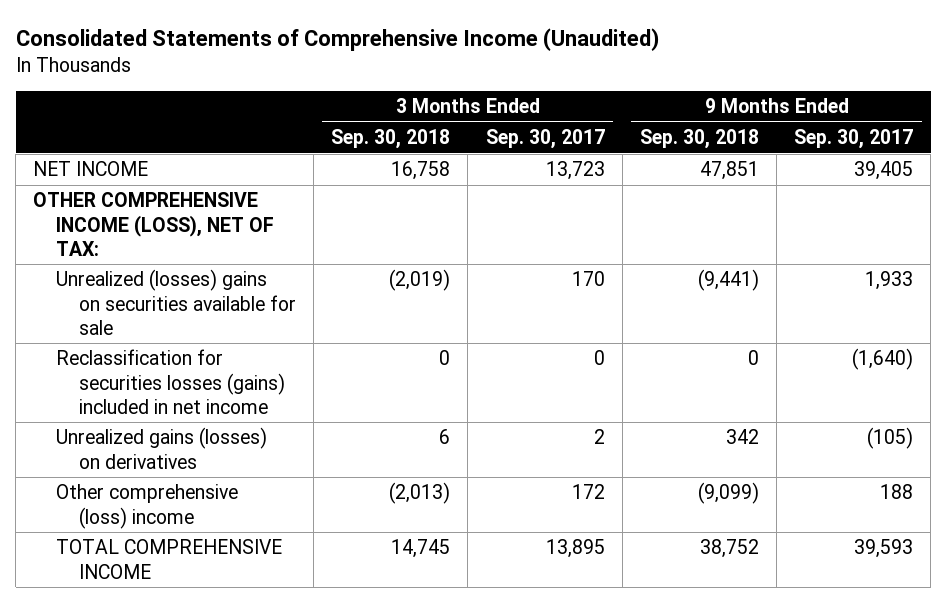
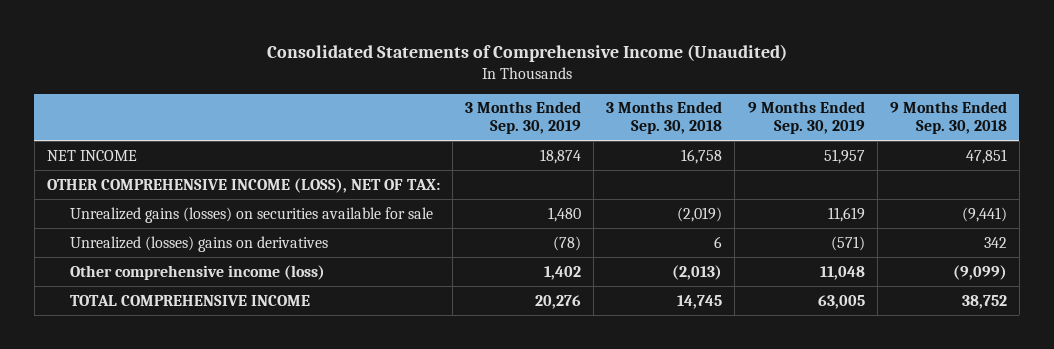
- | 3 Months Ended Sep. 30, 2018 | 3 Months Ended Sep. 30, 2017 | 9 Months Ended Sep. 30, 2018 | 9 Months Ended Sep. 30, 2017
+ | 3 Months Ended Sep. 30, 2019 | 3 Months Ended Sep. 30, 2018 | 9 Months Ended Sep. 30, 2019 | 9 Months Ended Sep. 30, 2018
- Unrealized (losses) gains on securities available for sale | (2,019) | 170 | (9,441) | 1,933
- Reclassification for securities losses (gains) included in net income | 0 | 0 | 0 | (1,640)
- Unrealized gains (losses) on derivatives | 6 | 2 | 342 | (105)
- Other comprehensive (loss) income | (2,013) | 172 | (9,099) | 188
+ Unrealized gains (losses) on securities available for sale | 1,480 | (2,019) | 11,619 | (9,441)
+ Unrealized (losses) gains on derivatives | (78) | 6 | (571) | 342
+ Other comprehensive income (loss) | 1,402 | (2,013) | 11,048 | (9,099)

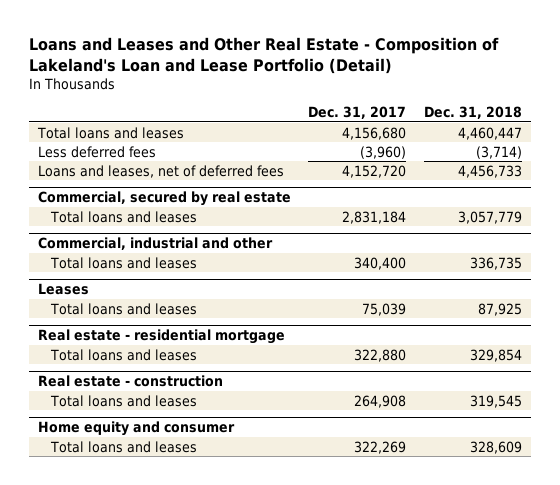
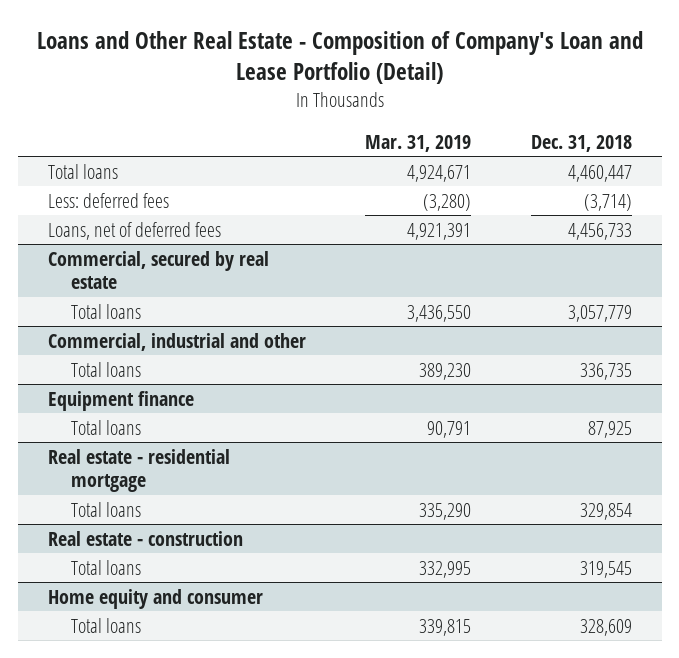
- Loans and Leases and Other Real Estate - Composition of Lakeland's Loan and Lease Portfolio (Detail)
+ Loans and Other Real Estate - Composition of Company's Loan and Lease Portfolio (Detail)
- | Dec. 31, 2017 | Dec. 31, 2018
+ | Mar. 31, 2019 | Dec. 31, 2018
- Total loans and leases | 4,156,680 | 4,460,447
- Less deferred fees | (3,960) | (3,714)
- Loans and leases, net of deferred fees | 4,152,720 | 4,456,733
+ Total loans | 4,924,671 | 4,460,447
+ Less: deferred fees | (3,280) | (3,714)
+ Loans, net of deferred fees | 4,921,391 | 4,456,733
@ Commercial, secured by real estate
- Total loans and leases | 2,831,184 | 3,057,779
+ Total loans | 3,436,550 | 3,057,779
@ Commercial, industrial and other
- Total loans and leases | 340,400 | 336,735
- Leases
- Total loans and leases | 75,039 | 87,925
@ Commercial, industrial and other
+ Total loans | 389,230 | 336,735
+ Equipment finance
+ Total loans | 90,791 | 87,925
@ Real estate - residential mortgage
- Total loans and leases | 322,880 | 329,854
+ Total loans | 335,290 | 329,854
@ Real estate - construction
- Total loans and leases | 264,908 | 319,545
+ Total loans | 332,995 | 319,545
@ Home equity and consumer
- Total loans and leases | 322,269 | 328,609
+ Total loans | 339,815 | 328,609

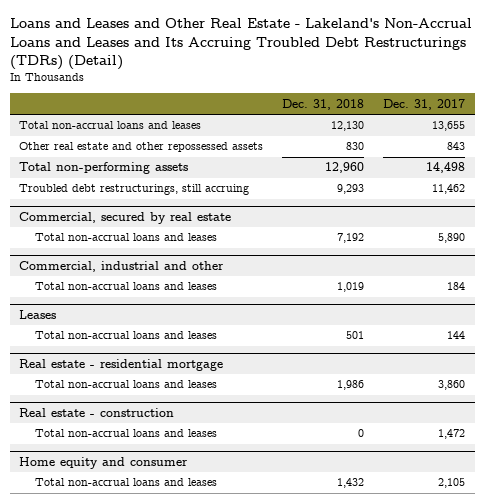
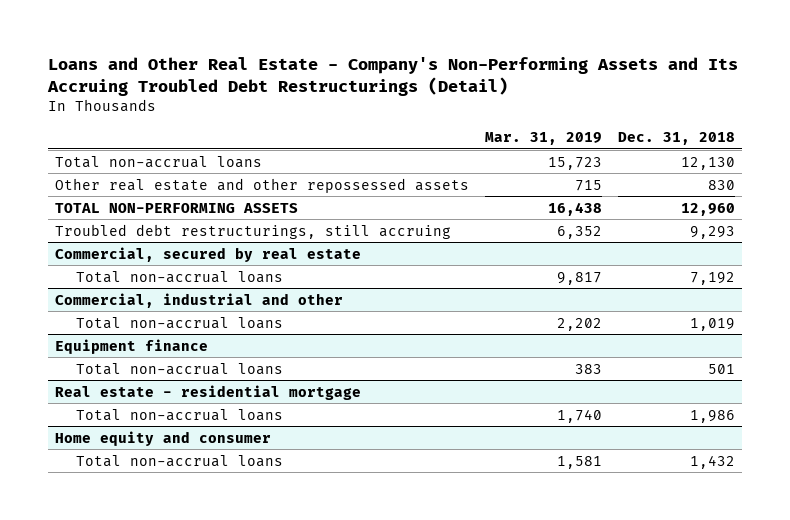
- Loans and Leases and Other Real Estate - Lakeland's Non-Accrual Loans and Leases and Its Accruing Troubled Debt Restructurings (TDRs) (Detail)
+ Loans and Other Real Estate - Company's Non-Performing Assets and Its Accruing Troubled Debt Restructurings (Detail)
- | Dec. 31, 2018 | Dec. 31, 2017
+ | Mar. 31, 2019 | Dec. 31, 2018
- Total non-accrual loans and leases | 12,130 | 13,655
+ Total non-accrual loans | 15,723 | 12,130
- Total non-performing assets | 12,960 | 14,498
+ TOTAL NON-PERFORMING ASSETS | 16,438 | 12,960
@ Commercial, secured by real estate
- Total non-accrual loans and leases | 7,192 | 5,890
+ Total non-accrual loans | 9,817 | 7,192
@ Commercial, industrial and other
- Total non-accrual loans and leases | 1,019 | 184
- Leases
- Total non-accrual loans and leases | 501 | 144
@ Commercial, industrial and other
+ Total non-accrual loans | 2,202 | 1,019
+ Equipment finance
+ Total non-accrual loans | 383 | 501
@ Real estate - residential mortgage
- Total non-accrual loans and leases | 1,986 | 3,860
- Real estate - construction
- Total non-accrual loans and leases | 0 | 1,472
@ Real estate - residential mortgage
+ Total non-accrual loans | 1,740 | 1,986
@ Home equity and consumer
- Total non-accrual loans and leases | 1,432 | 2,105
+ Total non-accrual loans | 1,581 | 1,432

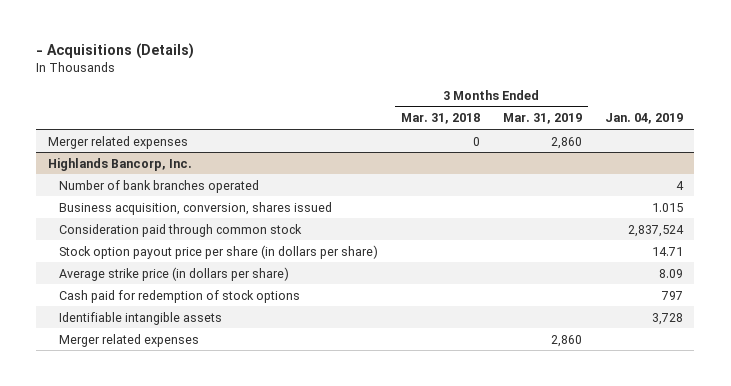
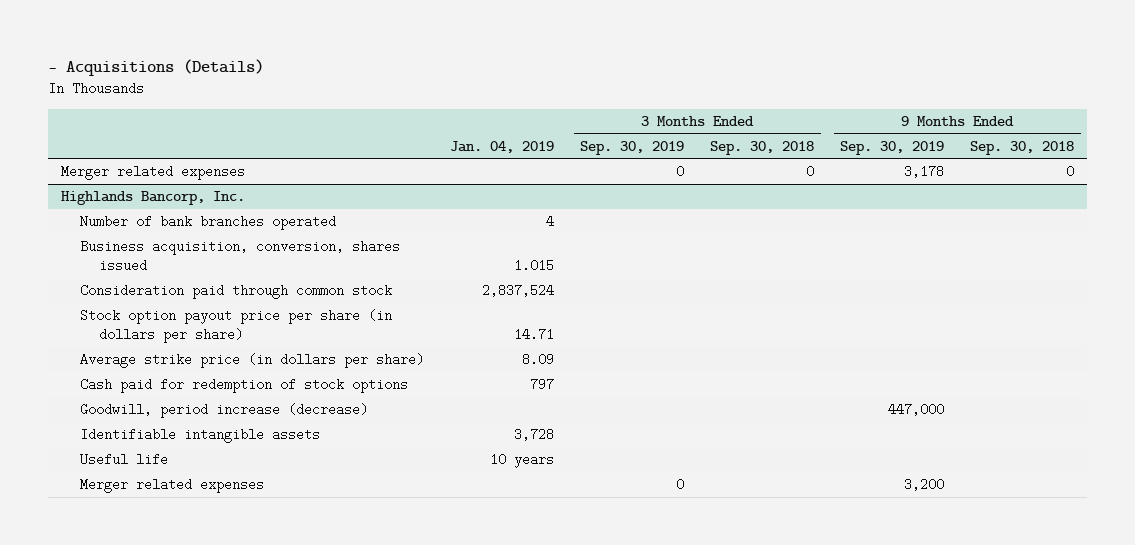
- | 3 Months Ended Mar. 31, 2018 | 3 Months Ended Mar. 31, 2019 | Jan. 04, 2019
+ | Jan. 04, 2019 | 3 Months Ended Sep. 30, 2019 | 3 Months Ended Sep. 30, 2018 | 9 Months Ended Sep. 30, 2019 | 9 Months Ended Sep. 30, 2018
@ Highlands Bancorp, Inc.
+ Goodwill, period increase (decrease) | | | | 447,000 |
+ Useful life | 10 years | | | |

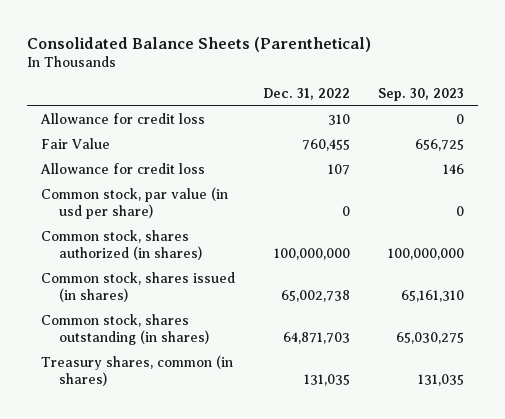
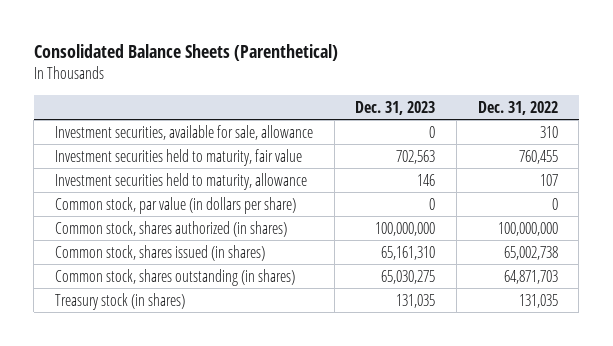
- | Dec. 31, 2022 | Sep. 30, 2023
+ | Dec. 31, 2023 | Dec. 31, 2022
- Allowance for credit loss | 310 | 0
- Fair Value | 760,455 | 656,725
- Allowance for credit loss | 107 | 146
- Common stock, par value (in usd per share) | 0 | 0
+ Investment securities, available for sale, allowance | 0 | 310
+ Investment securities held to maturity, fair value | 702,563 | 760,455
+ Investment securities held to maturity, allowance | 146 | 107
+ Common stock, par value (in dollars per share) | 0 | 0
- Treasury shares, common (in shares) | 131,035 | 131,035
+ Treasury stock (in shares) | 131,035 | 131,035

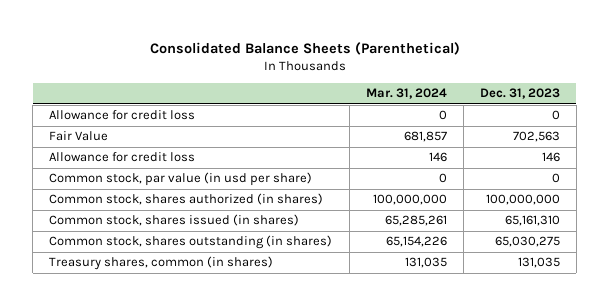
- | Dec. 31, 2023 | Dec. 31, 2022
+ | Mar. 31, 2024 | Dec. 31, 2023
- Investment securities, available for sale, allowance | 0 | 310
- Investment securities held to maturity, fair value | 702,563 | 760,455
- Investment securities held to maturity, allowance | 146 | 107
- Common stock, par value (in dollars per share) | 0 | 0
+ Allowance for credit loss | 0 | 0
+ Fair Value | 681,857 | 702,563
+ Allowance for credit loss | 146 | 146
+ Common stock, par value (in usd per share) | 0 | 0
- Treasury stock (in shares) | 131,035 | 131,035
+ Treasury shares, common (in shares) | 131,035 | 131,035

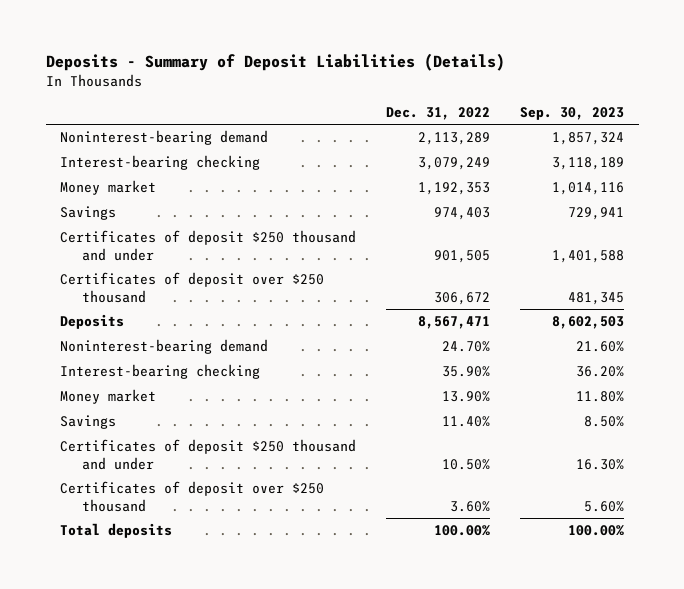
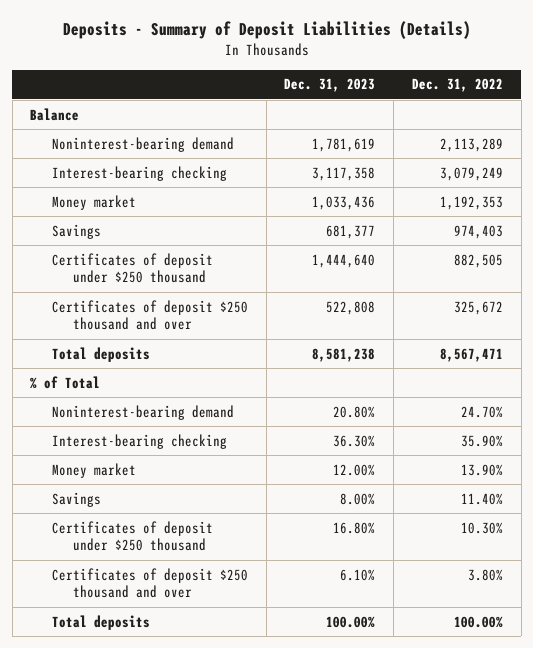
- | Dec. 31, 2022 | Sep. 30, 2023
+ | Dec. 31, 2023 | Dec. 31, 2022
+ Balance
- Certificates of deposit $250 thousand and under | 901,505 | 1,401,588
- Certificates of deposit over $250 thousand | 306,672 | 481,345
- Deposits | 8,567,471 | 8,602,503
+ Certificates of deposit under $250 thousand | 1,444,640 | 882,505
+ Certificates of deposit $250 thousand and over | 522,808 | 325,672
+ Total deposits | 8,581,238 | 8,567,471
+ % of Total
- Certificates of deposit $250 thousand and under | 10.50% | 16.30%
- Certificates of deposit over $250 thousand | 3.60% | 5.60%
+ Certificates of deposit under $250 thousand | 16.80% | 10.30%
+ Certificates of deposit $250 thousand and over | 6.10% | 3.80%

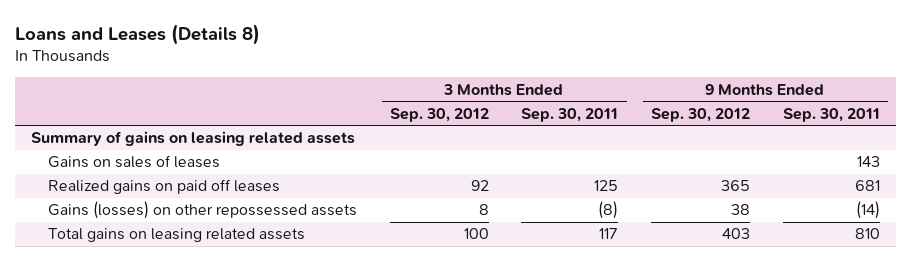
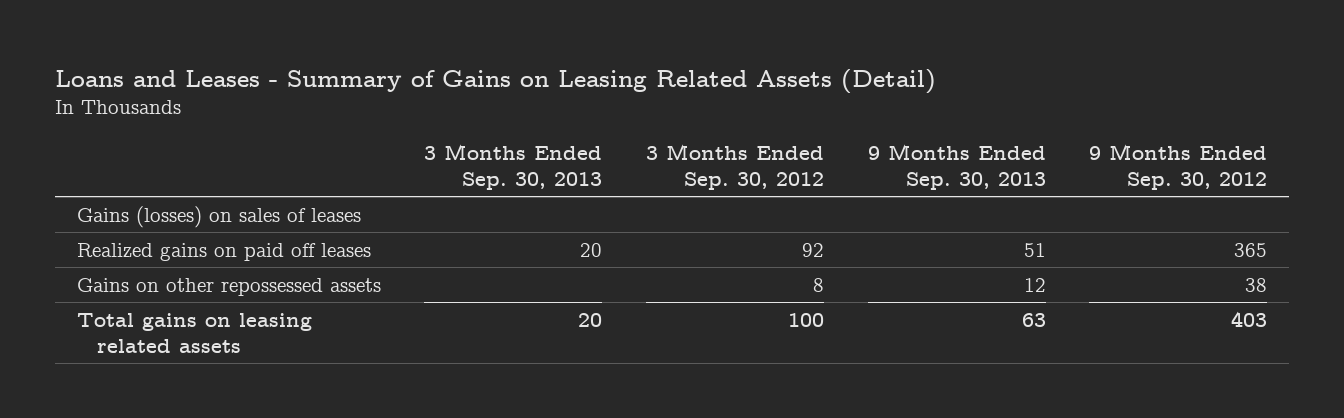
- Loans and Leases (Details 8)
+ Loans and Leases - Summary of Gains on Leasing Related Assets (Detail)
- | 3 Months Ended Sep. 30, 2012 | 3 Months Ended Sep. 30, 2011 | 9 Months Ended Sep. 30, 2012 | 9 Months Ended Sep. 30, 2011
+ | 3 Months Ended Sep. 30, 2013 | 3 Months Ended Sep. 30, 2012 | 9 Months Ended Sep. 30, 2013 | 9 Months Ended Sep. 30, 2012
- Summary of gains on leasing related assets
- Gains on sales of leases | | | | 143
+ Gains (losses) on sales of leases
- Gains (losses) on other repossessed assets | 8 | (8) | 38 | (14)
+ Gains on other repossessed assets | | 8 | 12 | 38

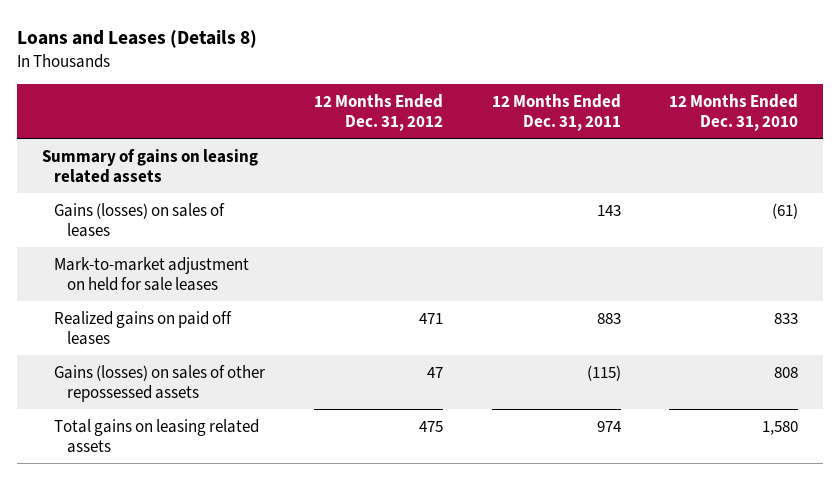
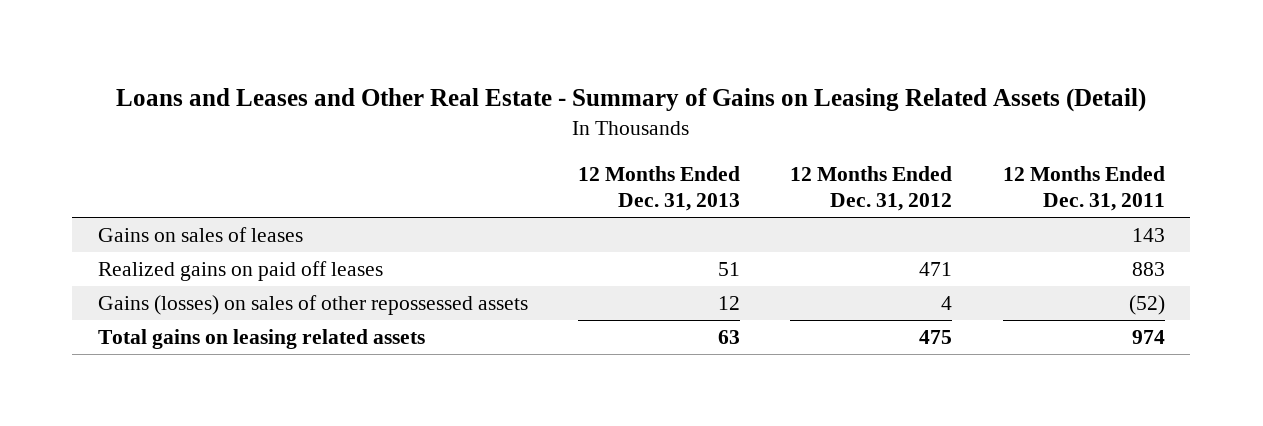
- Loans and Leases (Details 8)
+ Loans and Leases and Other Real Estate - Summary of Gains on Leasing Related Assets (Detail)
- | 12 Months Ended Dec. 31, 2012 | 12 Months Ended Dec. 31, 2011 | 12 Months Ended Dec. 31, 2010
+ | 12 Months Ended Dec. 31, 2013 | 12 Months Ended Dec. 31, 2012 | 12 Months Ended Dec. 31, 2011
- Summary of gains on leasing related assets
- Gains (losses) on sales of leases | | 143 | (61)
- Mark-to-market adjustment on held for sale leases
+ Gains on sales of leases | | | 143
- Gains (losses) on sales of other repossessed assets | 47 | (115) | 808
+ Gains (losses) on sales of other repossessed assets | 12 | 4 | (52)

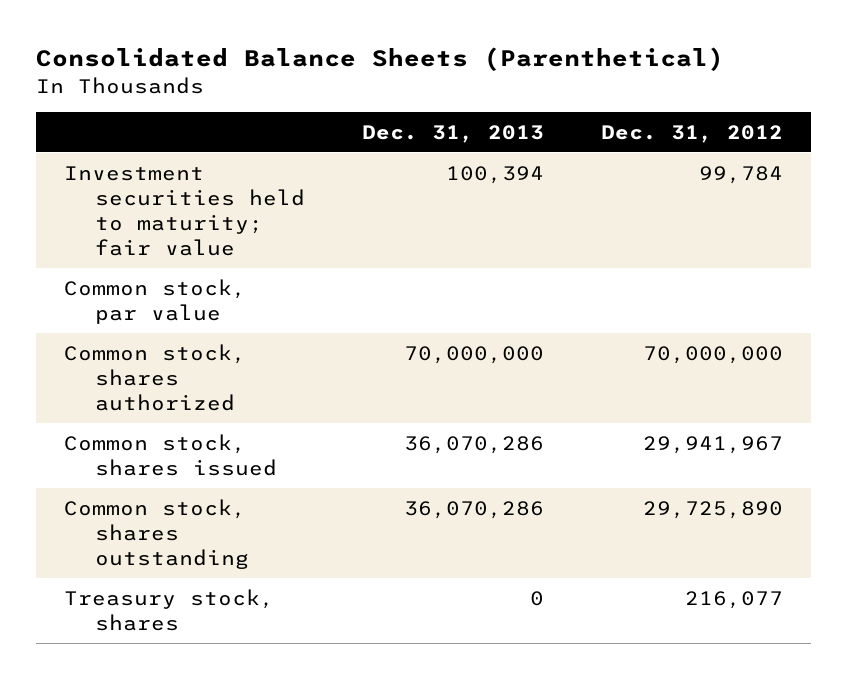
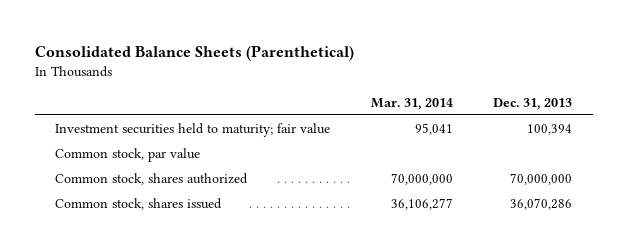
- | Dec. 31, 2013 | Dec. 31, 2012
+ | Mar. 31, 2014 | Dec. 31, 2013
- Common stock, shares outstanding | 36,070,286 | 29,725,890
- Treasury stock, shares | 0 | 216,077

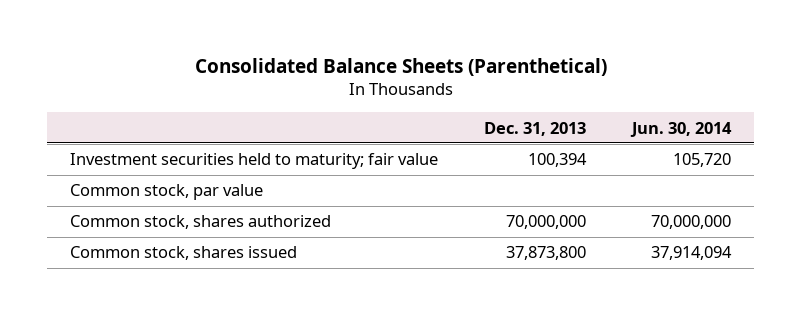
- | Mar. 31, 2014 | Dec. 31, 2013
+ | Dec. 31, 2013 | Jun. 30, 2014
- Common stock, shares issued | 36,106,277 | 36,070,286
+ Common stock, shares issued | 37,873,800 | 37,914,094

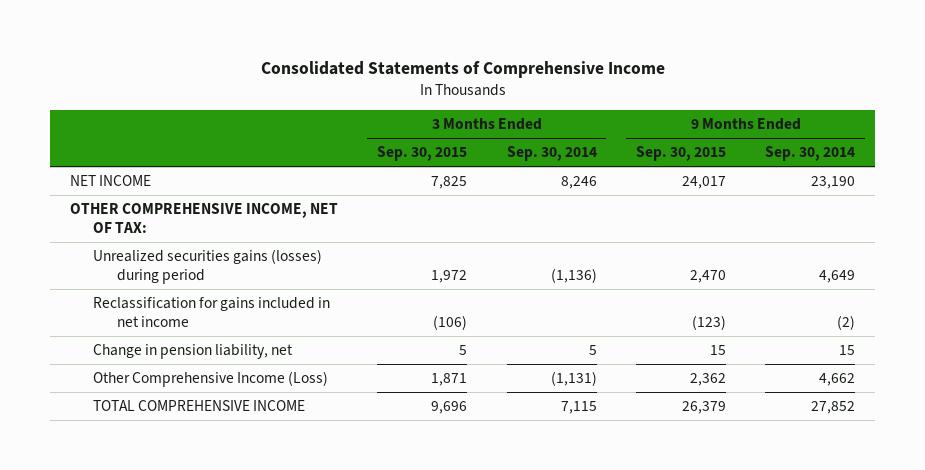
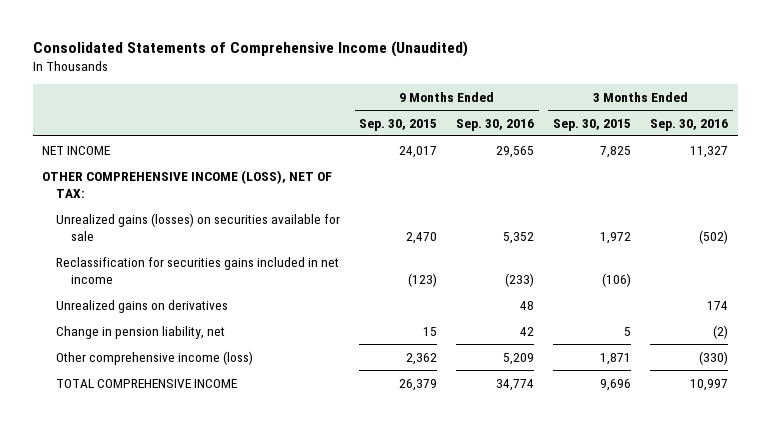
- Consolidated Statements of Comprehensive Income
+ Consolidated Statements of Comprehensive Income (Unaudited)
- | 3 Months Ended Sep. 30, 2015 | 3 Months Ended Sep. 30, 2014 | 9 Months Ended Sep. 30, 2015 | 9 Months Ended Sep. 30, 2014
+ | 9 Months Ended Sep. 30, 2015 | 9 Months Ended Sep. 30, 2016 | 3 Months Ended Sep. 30, 2015 | 3 Months Ended Sep. 30, 2016
- OTHER COMPREHENSIVE INCOME, NET OF TAX:
- Unrealized securities gains (losses) during period | 1,972 | (1,136) | 2,470 | 4,649
- Reclassification for gains included in net income | (106) | | (123) | (2)
+ OTHER COMPREHENSIVE INCOME (LOSS), NET OF TAX:
+ Unrealized gains (losses) on securities available for sale | 2,470 | 5,352 | 1,972 | (502)
+ Reclassification for securities gains included in net income | (123) | (233) | (106) |
+ Unrealized gains on derivatives | | 48 | | 174
- Other Comprehensive Income (Loss) | 1,871 | (1,131) | 2,362 | 4,662
+ Other comprehensive income (loss) | 2,362 | 5,209 | 1,871 | (330)

